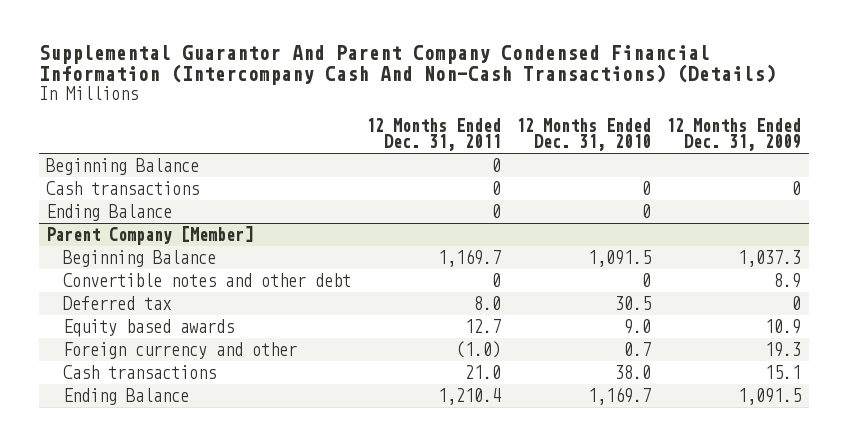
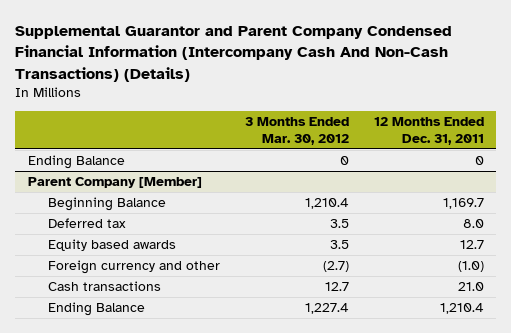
- Supplemental Guarantor And Parent Company Condensed Financial Information (Intercompany Cash And Non-Cash Transactions) (Details)
+ Supplemental Guarantor and Parent Company Condensed Financial Information (Intercompany Cash And Non-Cash Transactions) (Details)
- | 12 Months Ended Dec. 31, 2011 | 12 Months Ended Dec. 31, 2010 | 12 Months Ended Dec. 31, 2009
+ | 3 Months Ended Mar. 30, 2012 | 12 Months Ended Dec. 31, 2011
- Beginning Balance | 0 | |
- Cash transactions | 0 | 0 | 0
@ Parent Company [Member]
- Convertible notes and other debt | 0 | 0 | 8.9

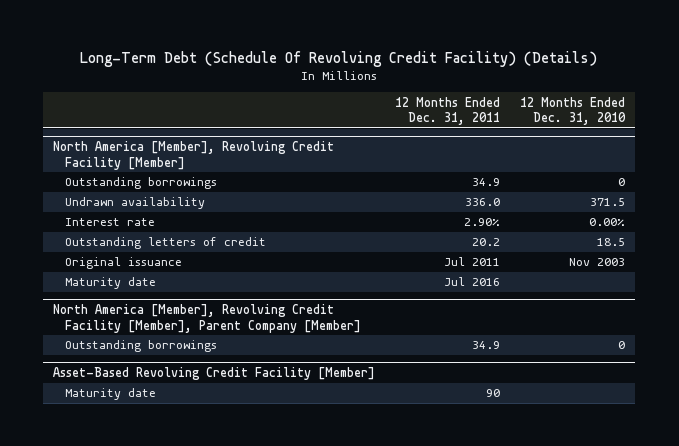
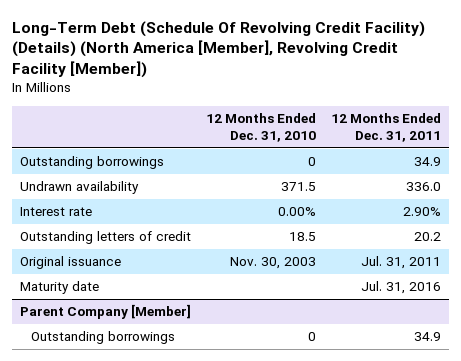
- Long-Term Debt (Schedule Of Revolving Credit Facility) (Details)
+ Long-Term Debt (Schedule Of Revolving Credit Facility) (Details) (North America [Member], Revolving Credit Facility [Member])
- | 12 Months Ended Dec. 31, 2011 | 12 Months Ended Dec. 31, 2010
+ | 12 Months Ended Dec. 31, 2010 | 12 Months Ended Dec. 31, 2011
- North America [Member], Revolving Credit Facility [Member]
- Original issuance | Jul 2011 | Nov 2003
- Maturity date | Jul 2016 |
- North America [Member], Revolving Credit Facility [Member], Parent Company [Member]
+ Original issuance | Nov. 30, 2003 | Jul. 31, 2011
+ Maturity date | | Jul. 31, 2016
+ Parent Company [Member]
- Asset-Based Revolving Credit Facility [Member]
- Maturity date | 90 |

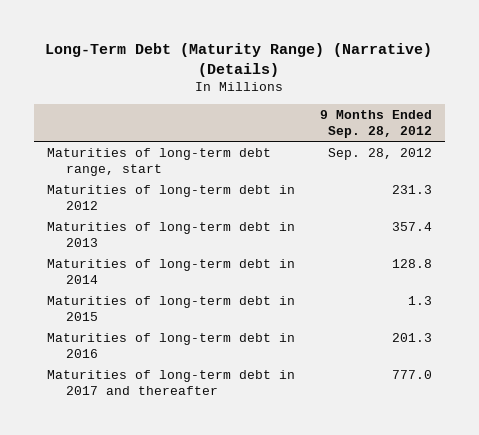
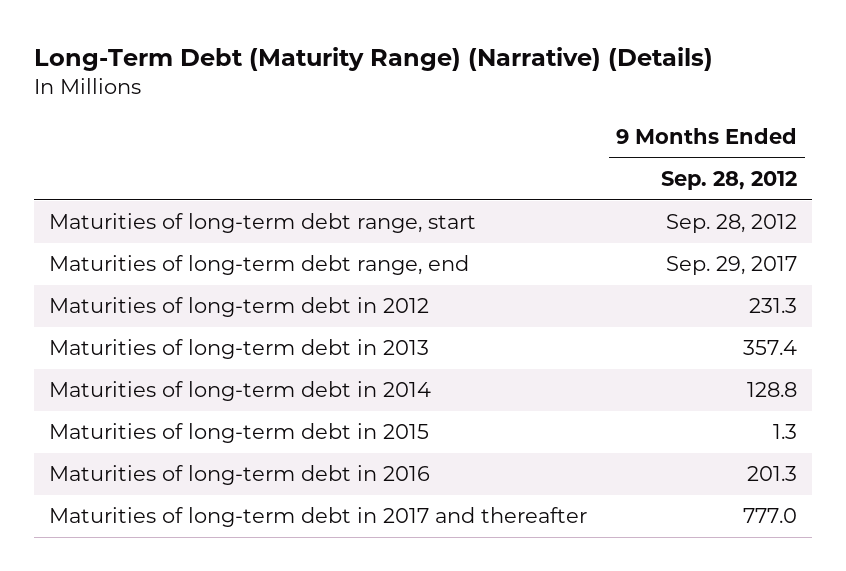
+ Maturities of long-term debt range, end | Sep. 29, 2017

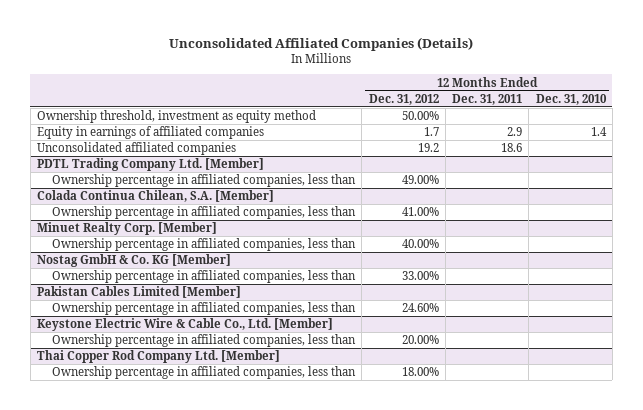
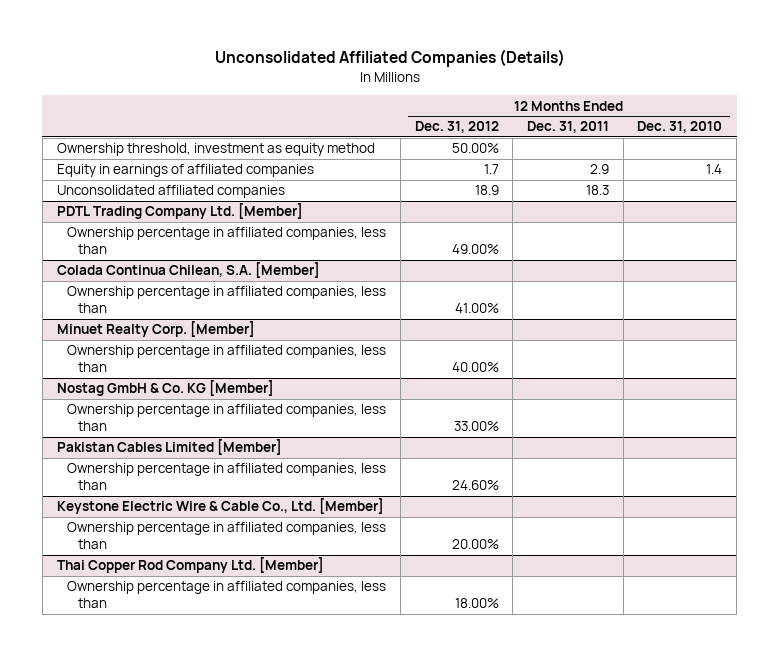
- Unconsolidated affiliated companies | 19.2 | 18.6 |
+ Unconsolidated affiliated companies | 18.9 | 18.3 |

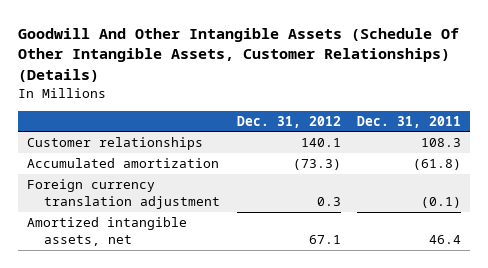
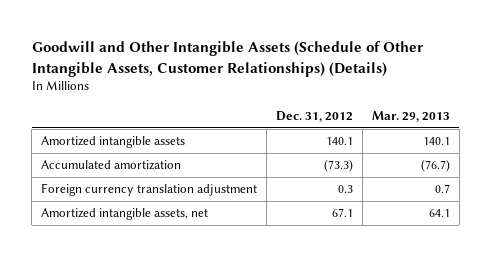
- Goodwill And Other Intangible Assets (Schedule Of Other Intangible Assets, Customer Relationships) (Details)
+ Goodwill and Other Intangible Assets (Schedule of Other Intangible Assets, Customer Relationships) (Details)
- | Dec. 31, 2012 | Dec. 31, 2011
+ | Dec. 31, 2012 | Mar. 29, 2013
- Customer relationships | 140.1 | 108.3
+ Amortized intangible assets | 140.1 | 140.1

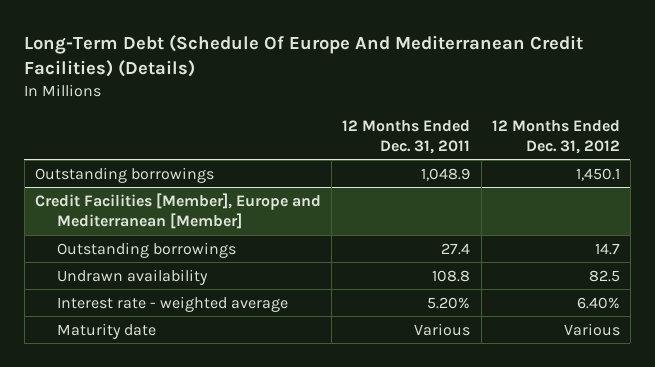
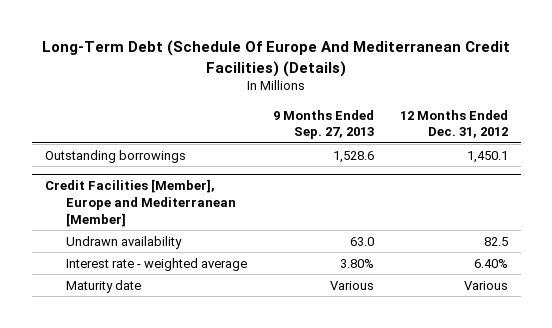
- | 12 Months Ended Dec. 31, 2011 | 12 Months Ended Dec. 31, 2012
+ | 9 Months Ended Sep. 27, 2013 | 12 Months Ended Dec. 31, 2012
@ Credit Facilities [Member], Europe and Mediterranean [Member]
- Outstanding borrowings | 27.4 | 14.7

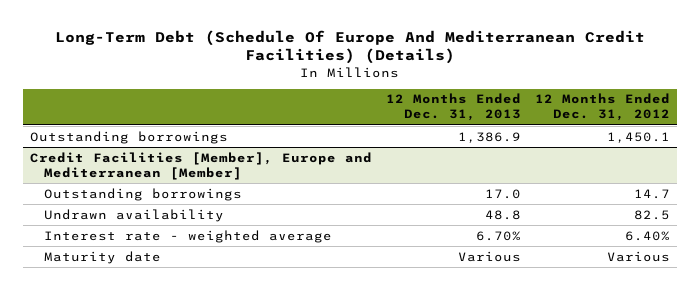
- | 9 Months Ended Sep. 27, 2013 | 12 Months Ended Dec. 31, 2012
+ | 12 Months Ended Dec. 31, 2013 | 12 Months Ended Dec. 31, 2012
@ Credit Facilities [Member], Europe and Mediterranean [Member]
+ Outstanding borrowings | 17.0 | 14.7

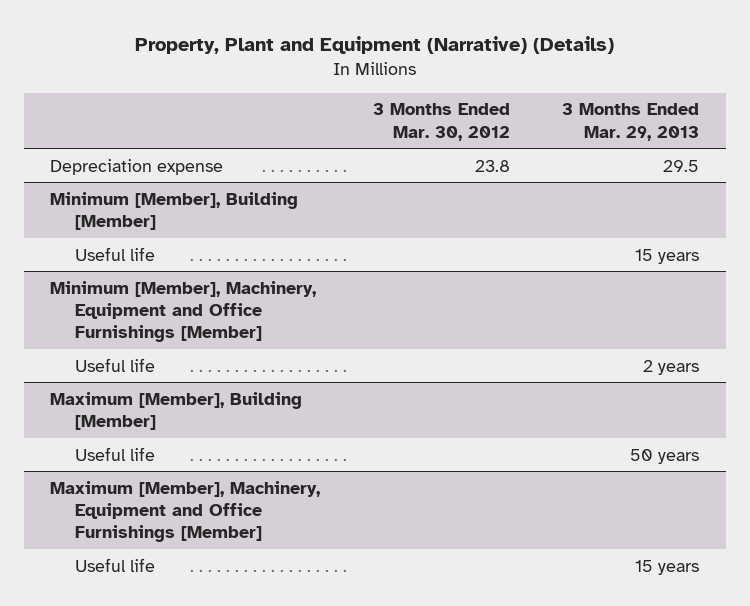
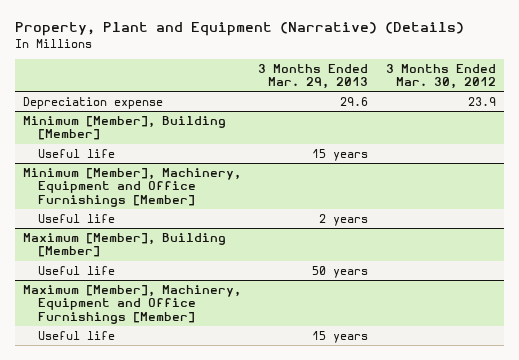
- | 3 Months Ended Mar. 30, 2012 | 3 Months Ended Mar. 29, 2013
+ | 3 Months Ended Mar. 29, 2013 | 3 Months Ended Mar. 30, 2012
- Depreciation expense | 23.8 | 29.5
+ Depreciation expense | 29.6 | 23.9

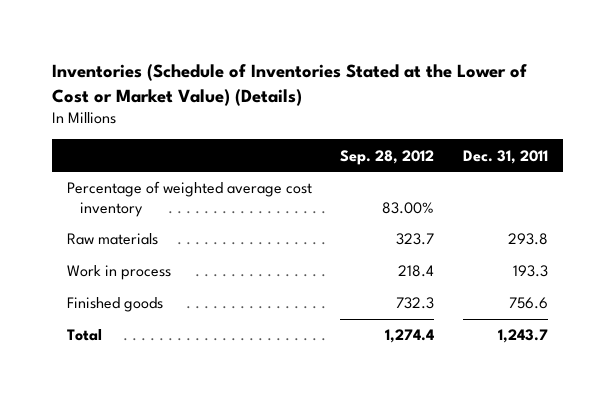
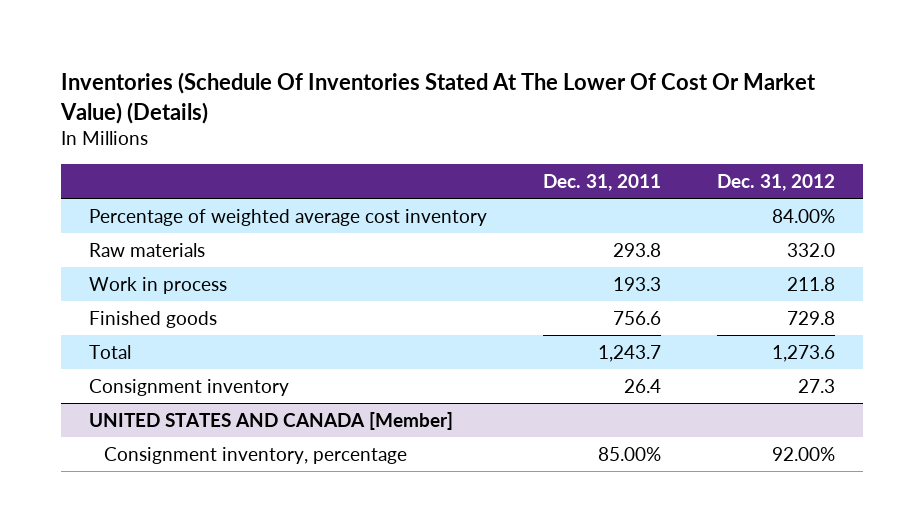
- Inventories (Schedule of Inventories Stated at the Lower of Cost or Market Value) (Details)
+ Inventories (Schedule Of Inventories Stated At The Lower Of Cost Or Market Value) (Details)
- | Sep. 28, 2012 | Dec. 31, 2011
+ | Dec. 31, 2011 | Dec. 31, 2012
+ Consignment inventory | 26.4 | 27.3
+ UNITED STATES AND CANADA [Member]
+ Consignment inventory, percentage | 85.00% | 92.00%

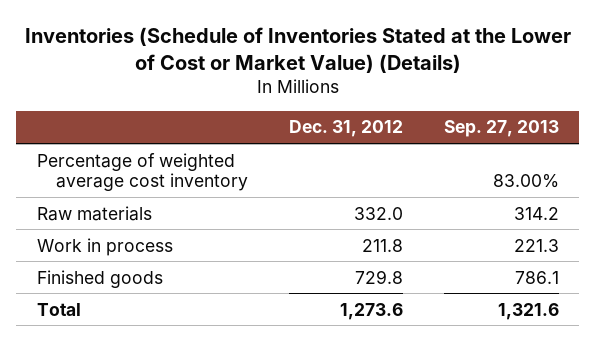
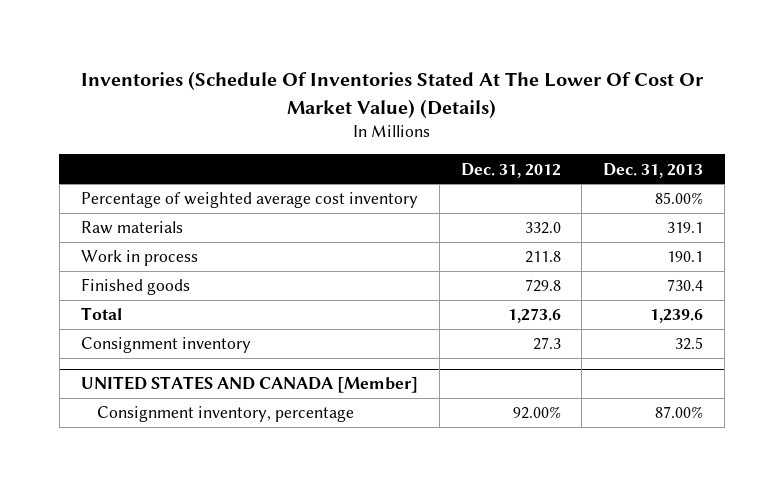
- Inventories (Schedule of Inventories Stated at the Lower of Cost or Market Value) (Details)
+ Inventories (Schedule Of Inventories Stated At The Lower Of Cost Or Market Value) (Details)
- | Dec. 31, 2012 | Sep. 27, 2013
+ | Dec. 31, 2012 | Dec. 31, 2013
+ Consignment inventory | 27.3 | 32.5
+ UNITED STATES AND CANADA [Member]
+ Consignment inventory, percentage | 92.00% | 87.00%

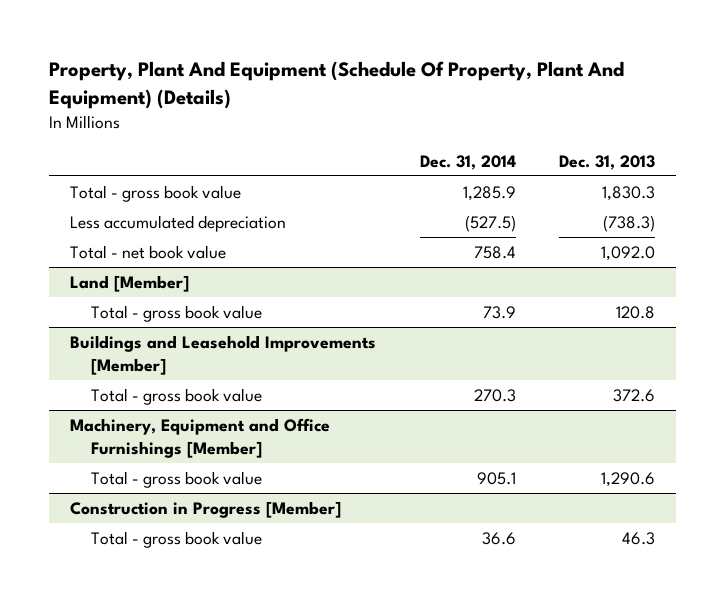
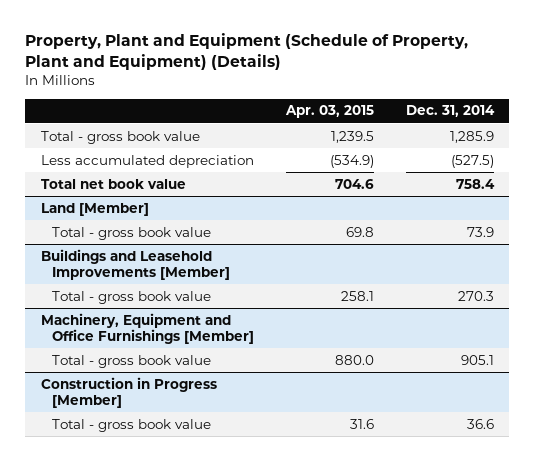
- Property, Plant And Equipment (Schedule Of Property, Plant And Equipment) (Details)
+ Property, Plant and Equipment (Schedule of Property, Plant and Equipment) (Details)
- | Dec. 31, 2014 | Dec. 31, 2013
+ | Apr. 03, 2015 | Dec. 31, 2014
- Total - net book value | 758.4 | 1,092.0
+ Total net book value | 704.6 | 758.4

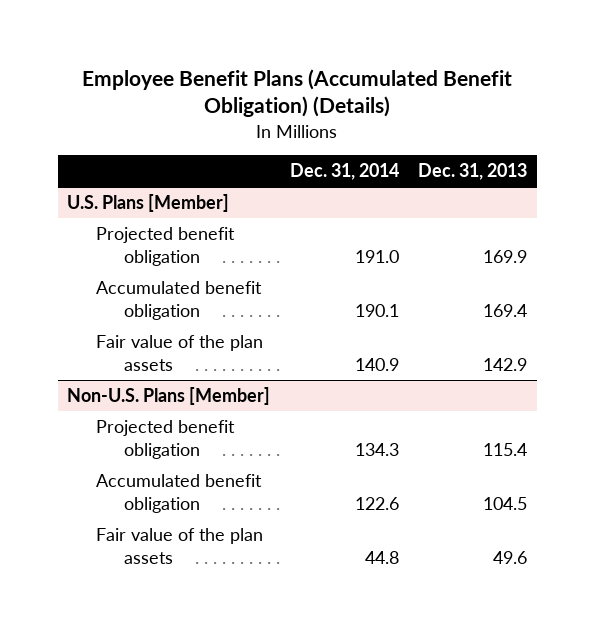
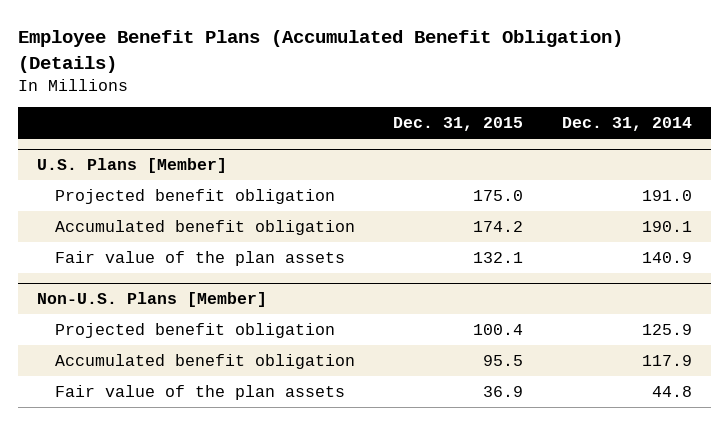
- | Dec. 31, 2014 | Dec. 31, 2013
+ | Dec. 31, 2015 | Dec. 31, 2014
@ Non-U.S. Plans [Member]
- Projected benefit obligation | 134.3 | 115.4
- Accumulated benefit obligation | 122.6 | 104.5
+ Projected benefit obligation | 100.4 | 125.9
+ Accumulated benefit obligation | 95.5 | 117.9

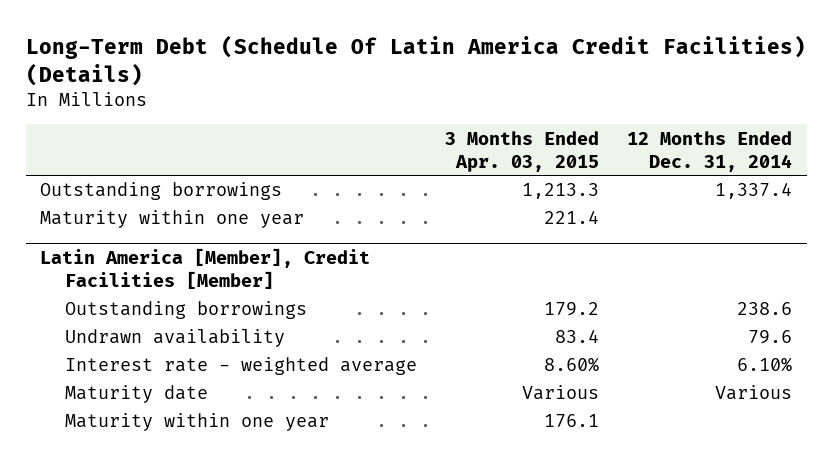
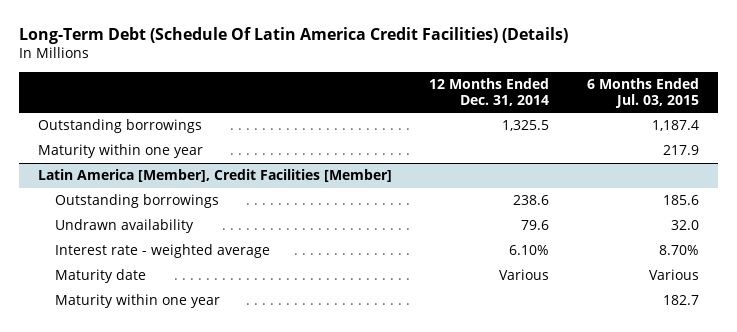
- | 3 Months Ended Apr. 03, 2015 | 12 Months Ended Dec. 31, 2014
+ | 12 Months Ended Dec. 31, 2014 | 6 Months Ended Jul. 03, 2015
- Outstanding borrowings | 1,213.3 | 1,337.4
+ Outstanding borrowings | 1,325.5 | 1,187.4

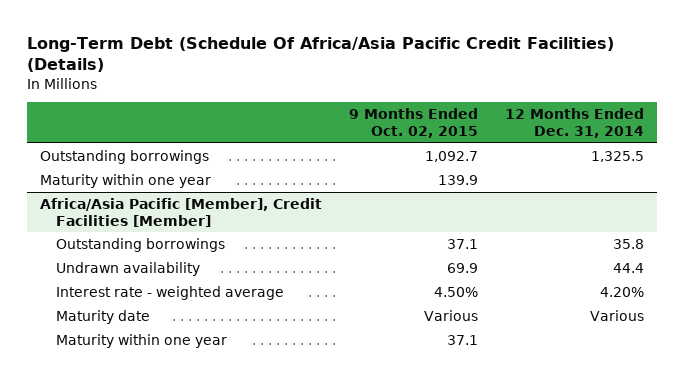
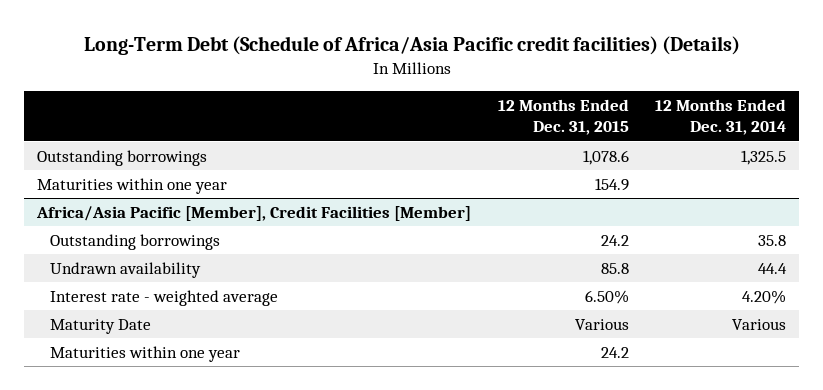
- Long-Term Debt (Schedule Of Africa/Asia Pacific Credit Facilities) (Details)
+ Long-Term Debt (Schedule of Africa/Asia Pacific credit facilities) (Details)
- | 9 Months Ended Oct. 02, 2015 | 12 Months Ended Dec. 31, 2014
+ | 12 Months Ended Dec. 31, 2015 | 12 Months Ended Dec. 31, 2014
- Maturity within one year | 139.9 |
+ Maturities within one year | 154.9 |
@ Africa/Asia Pacific [Member], Credit Facilities [Member]
- Maturity date | Various | Various
- Maturity within one year | 37.1 |
+ Maturity Date | Various | Various
+ Maturities within one year | 24.2 |

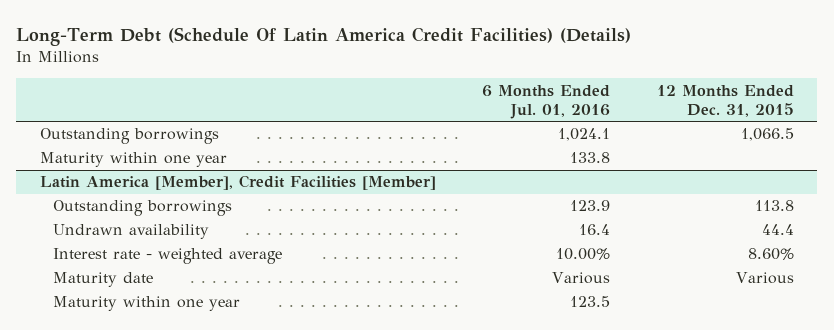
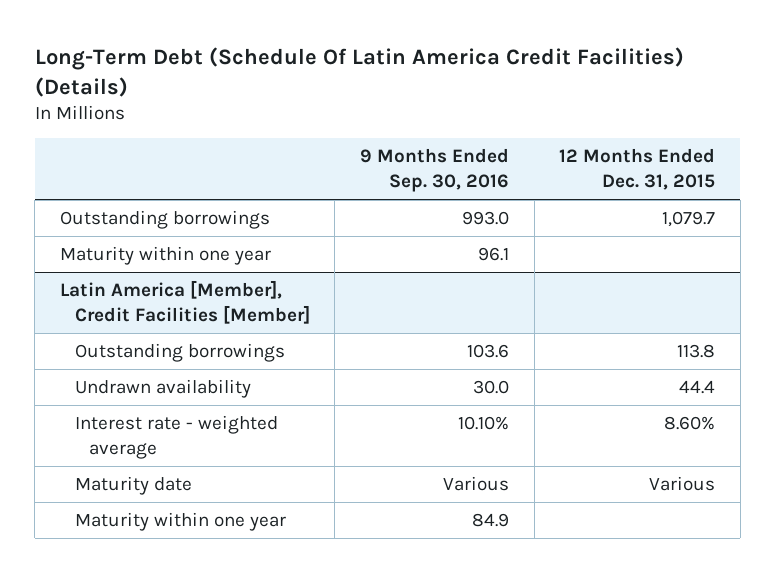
- | 6 Months Ended Jul. 01, 2016 | 12 Months Ended Dec. 31, 2015
+ | 9 Months Ended Sep. 30, 2016 | 12 Months Ended Dec. 31, 2015
- Outstanding borrowings | 1,024.1 | 1,066.5
+ Outstanding borrowings | 993.0 | 1,079.7

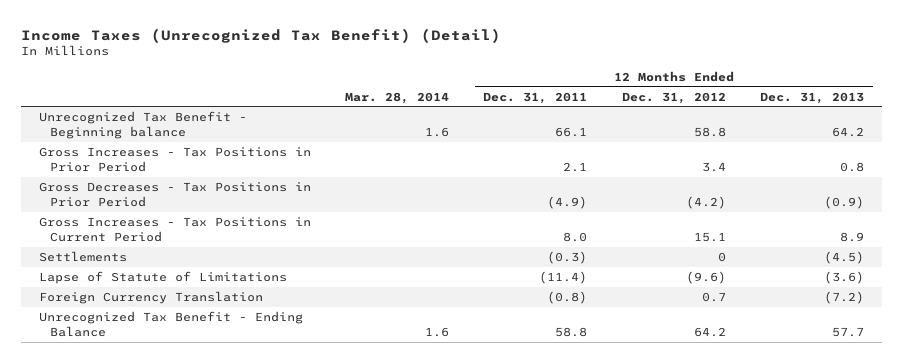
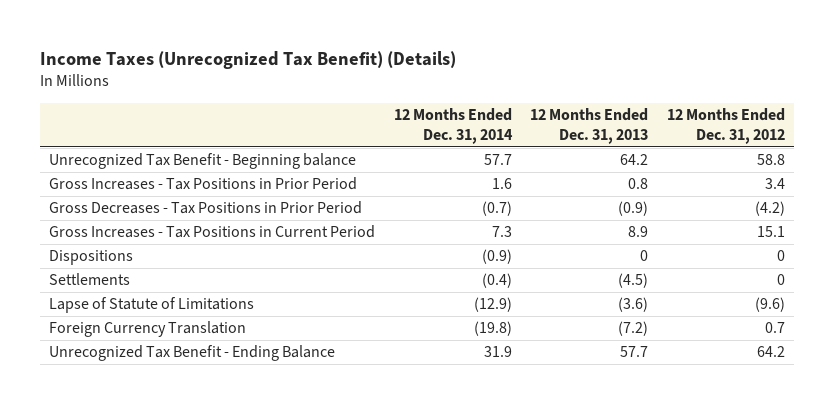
- Income Taxes (Unrecognized Tax Benefit) (Detail)
+ Income Taxes (Unrecognized Tax Benefit) (Details)
- | Mar. 28, 2014 | 12 Months Ended Dec. 31, 2011 | 12 Months Ended Dec. 31, 2012 | 12 Months Ended Dec. 31, 2013
+ | 12 Months Ended Dec. 31, 2014 | 12 Months Ended Dec. 31, 2013 | 12 Months Ended Dec. 31, 2012
+ Dispositions | (0.9) | 0 | 0

